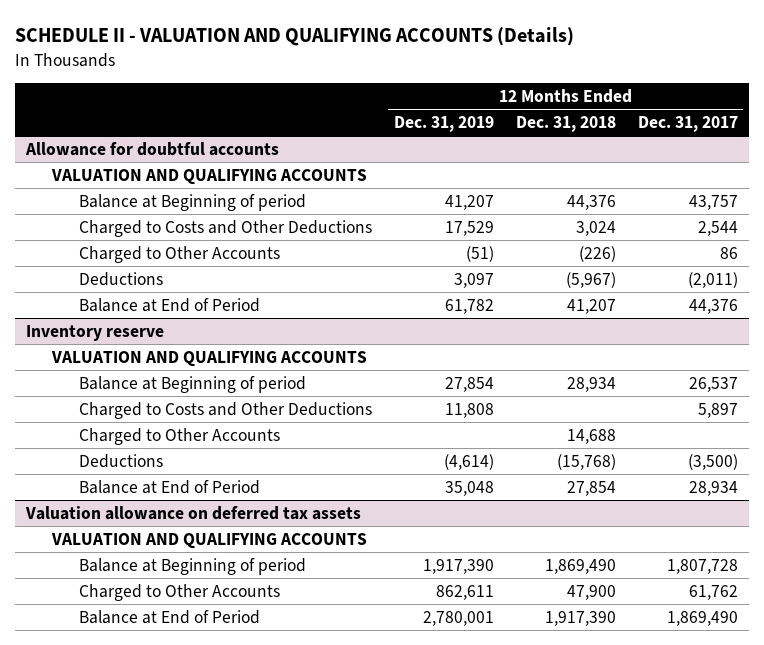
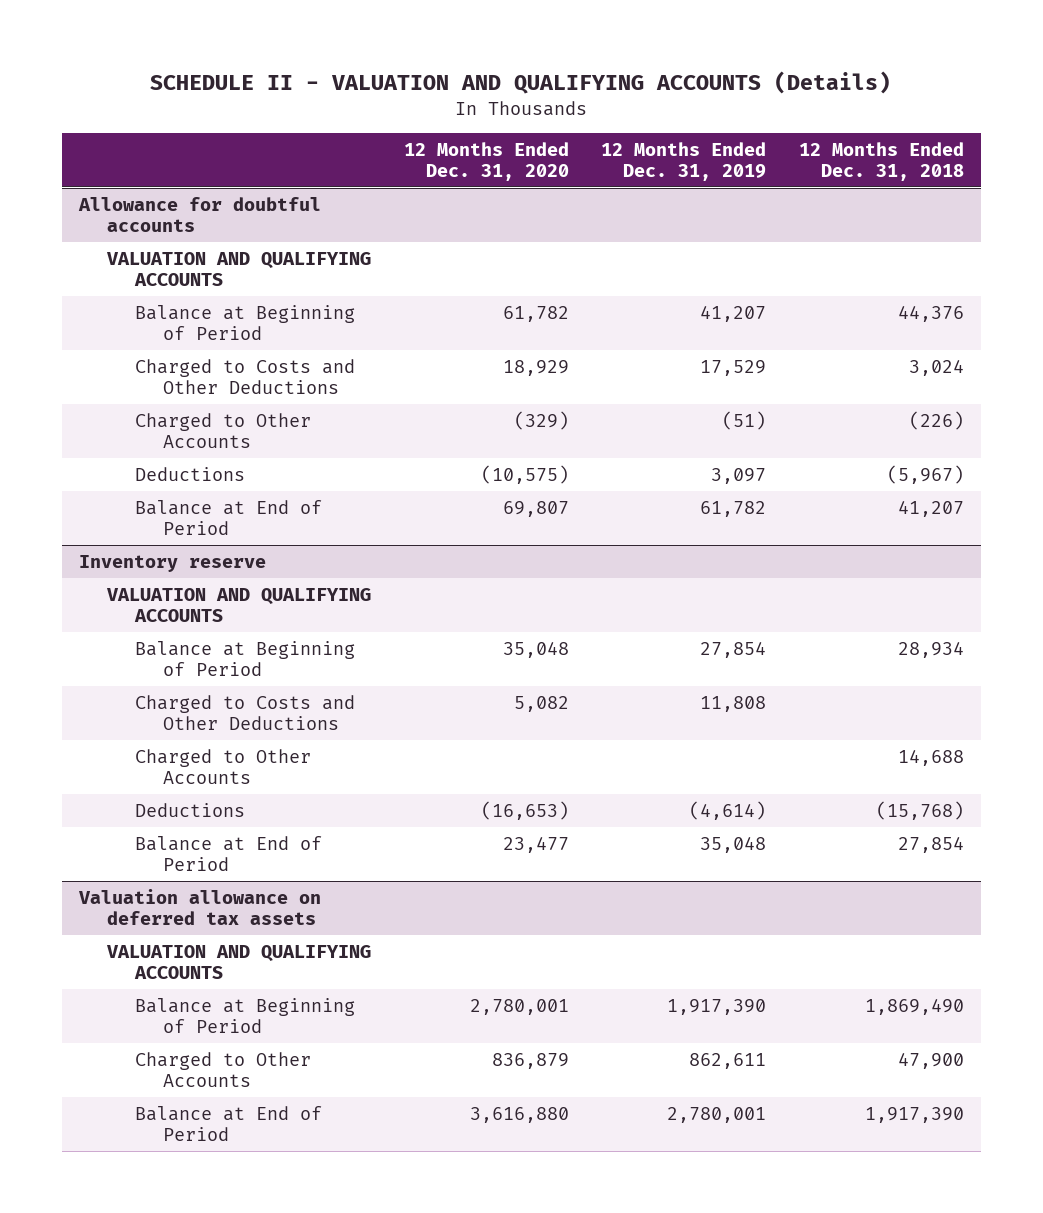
- | 12 Months Ended Dec. 31, 2019 | 12 Months Ended Dec. 31, 2018 | 12 Months Ended Dec. 31, 2017
+ | 12 Months Ended Dec. 31, 2020 | 12 Months Ended Dec. 31, 2019 | 12 Months Ended Dec. 31, 2018
@ Allowance for doubtful accounts
- Balance at Beginning of period | 41,207 | 44,376 | 43,757
+ Balance at Beginning of Period | 61,782 | 41,207 | 44,376
@ Inventory reserve
- Balance at Beginning of period | 27,854 | 28,934 | 26,537
+ Balance at Beginning of Period | 35,048 | 27,854 | 28,934
@ Valuation allowance on deferred tax assets
- Balance at Beginning of period | 1,917,390 | 1,869,490 | 1,807,728
+ Balance at Beginning of Period | 2,780,001 | 1,917,390 | 1,869,490

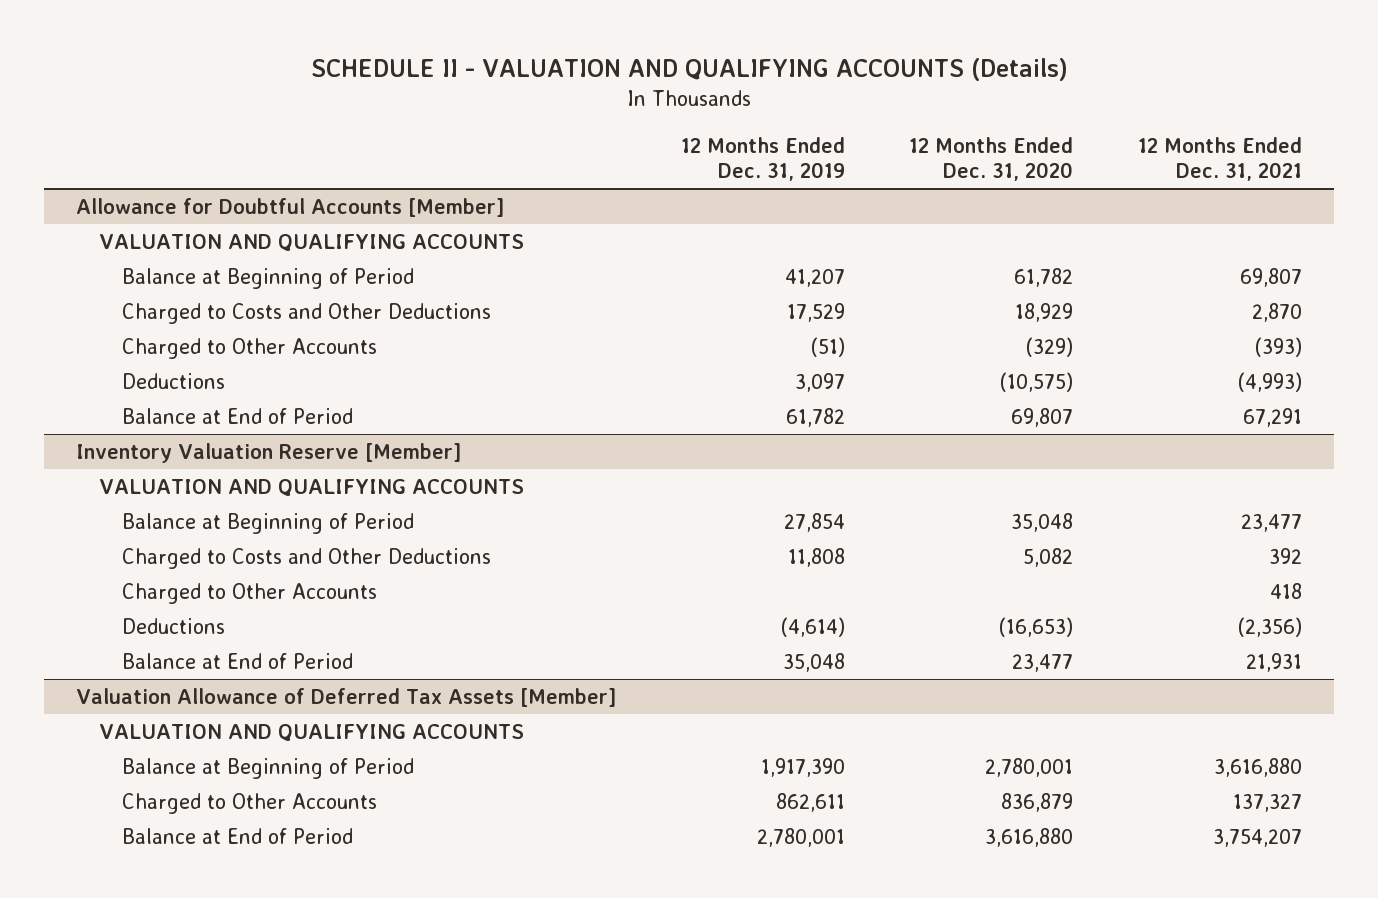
- | 12 Months Ended Dec. 31, 2020 | 12 Months Ended Dec. 31, 2019 | 12 Months Ended Dec. 31, 2018
+ | 12 Months Ended Dec. 31, 2019 | 12 Months Ended Dec. 31, 2020 | 12 Months Ended Dec. 31, 2021
- Allowance for doubtful accounts
+ Allowance for Doubtful Accounts [Member]
- Inventory reserve
+ Inventory Valuation Reserve [Member]
- Valuation allowance on deferred tax assets
+ Valuation Allowance of Deferred Tax Assets [Member]

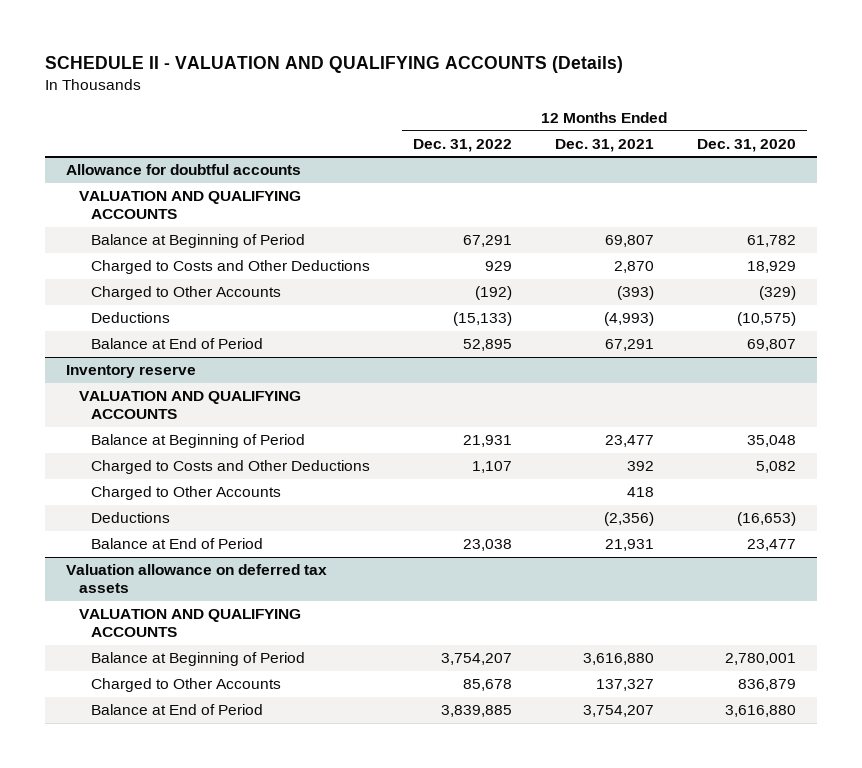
- | 12 Months Ended Dec. 31, 2019 | 12 Months Ended Dec. 31, 2020 | 12 Months Ended Dec. 31, 2021
+ | 12 Months Ended Dec. 31, 2022 | 12 Months Ended Dec. 31, 2021 | 12 Months Ended Dec. 31, 2020
- Allowance for Doubtful Accounts [Member]
+ Allowance for doubtful accounts
- Inventory Valuation Reserve [Member]
+ Inventory reserve
- Valuation Allowance of Deferred Tax Assets [Member]
+ Valuation allowance on deferred tax assets

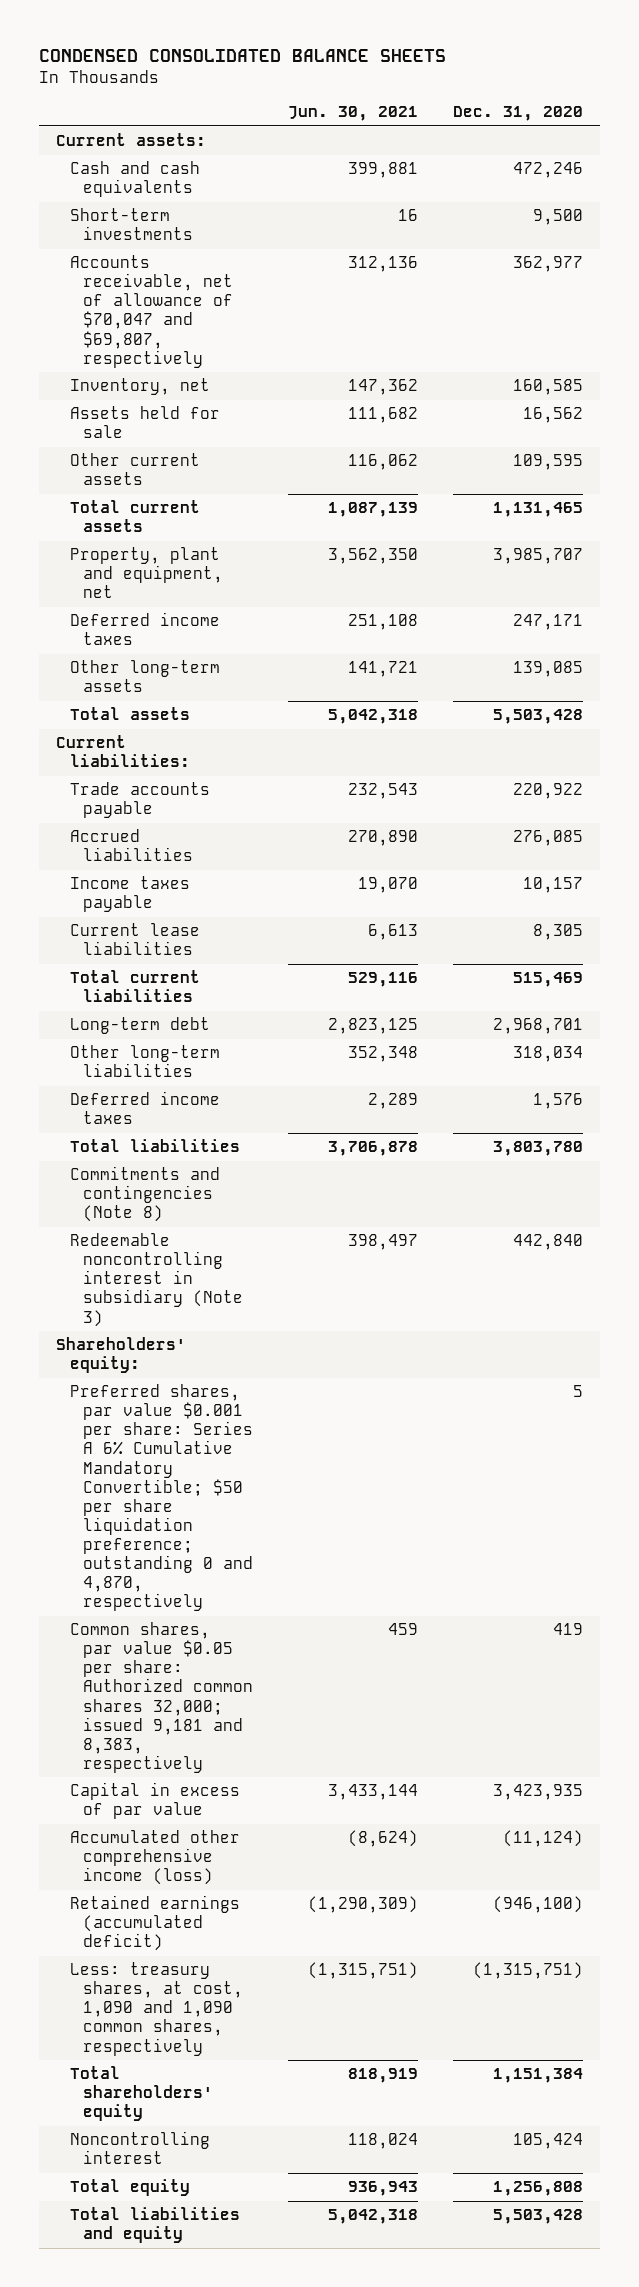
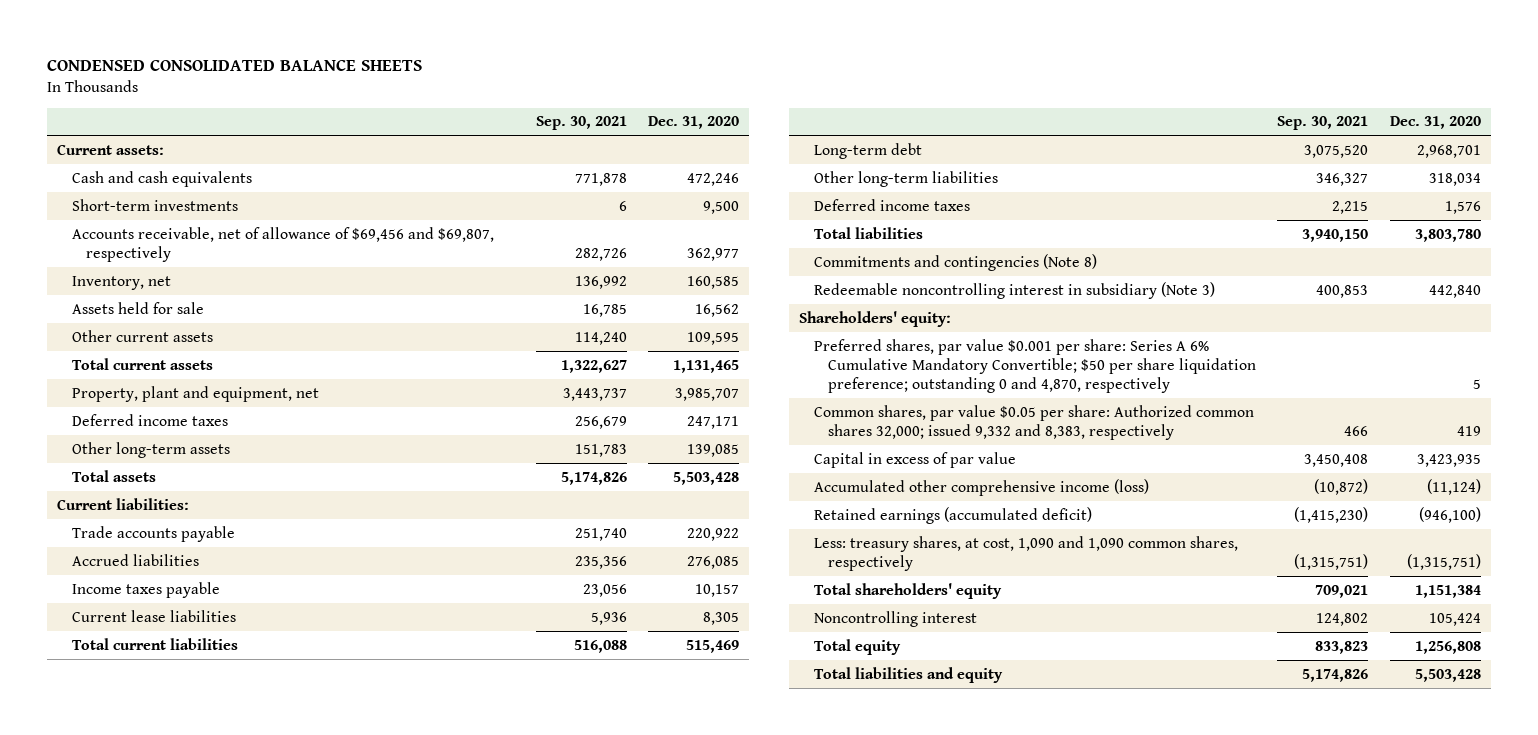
- | Jun. 30, 2021 | Dec. 31, 2020
+ | Sep. 30, 2021 | Dec. 31, 2020
- Accounts receivable, net of allowance of $70,047 and $69,807, respectively | 312,136 | 362,977
+ Accounts receivable, net of allowance of $69,456 and $69,807, respectively | 282,726 | 362,977
- Common shares, par value $0.05 per share: Authorized common shares 32,000; issued 9,181 and 8,383, respectively | 459 | 419
+ Common shares, par value $0.05 per share: Authorized common shares 32,000; issued 9,332 and 8,383, respectively | 466 | 419

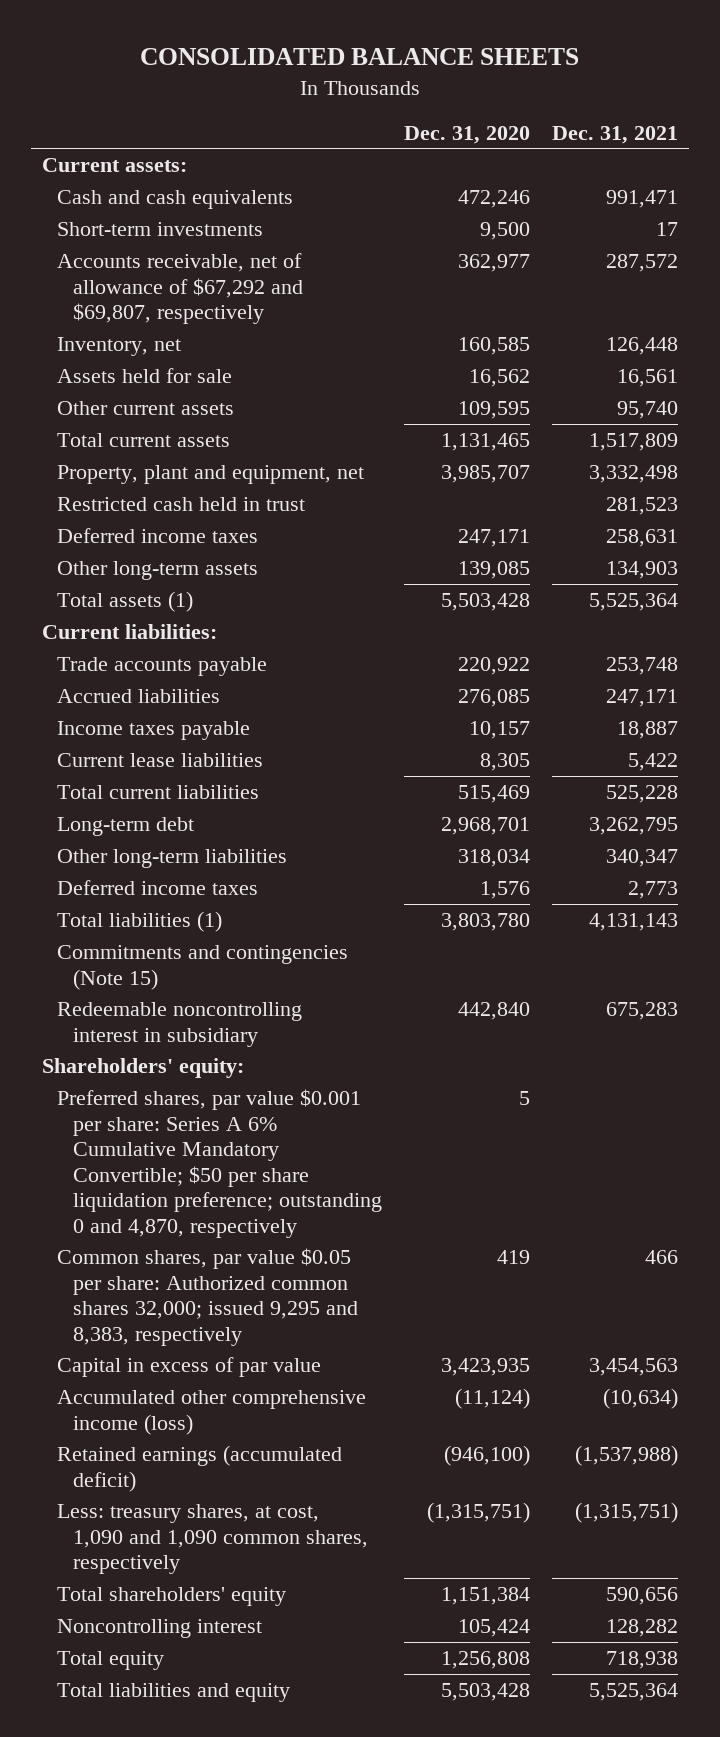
- CONDENSED CONSOLIDATED BALANCE SHEETS
+ CONSOLIDATED BALANCE SHEETS
- | Sep. 30, 2021 | Dec. 31, 2020
+ | Dec. 31, 2020 | Dec. 31, 2021
- Accounts receivable, net of allowance of $69,456 and $69,807, respectively | 282,726 | 362,977
+ Accounts receivable, net of allowance of $67,292 and $69,807, respectively | 362,977 | 287,572
+ Restricted cash held in trust | | 281,523
- Total assets | 5,174,826 | 5,503,428
+ Total assets (1) | 5,503,428 | 5,525,364
- Total liabilities | 3,940,150 | 3,803,780
- Commitments and contingencies (Note 8)
- Redeemable noncontrolling interest in subsidiary (Note 3) | 400,853 | 442,840
+ Total liabilities (1) | 3,803,780 | 4,131,143
+ Commitments and contingencies (Note 15)
+ Redeemable noncontrolling interest in subsidiary | 442,840 | 675,283
- Common shares, par value $0.05 per share: Authorized common shares 32,000; issued 9,332 and 8,383, respectively | 466 | 419
+ Common shares, par value $0.05 per share: Authorized common shares 32,000; issued 9,295 and 8,383, respectively | 419 | 466

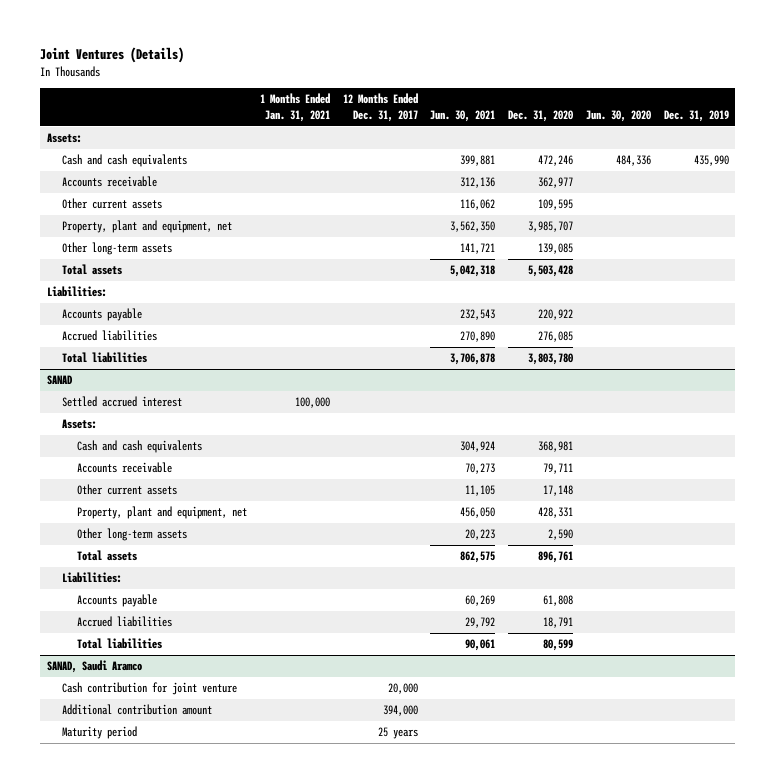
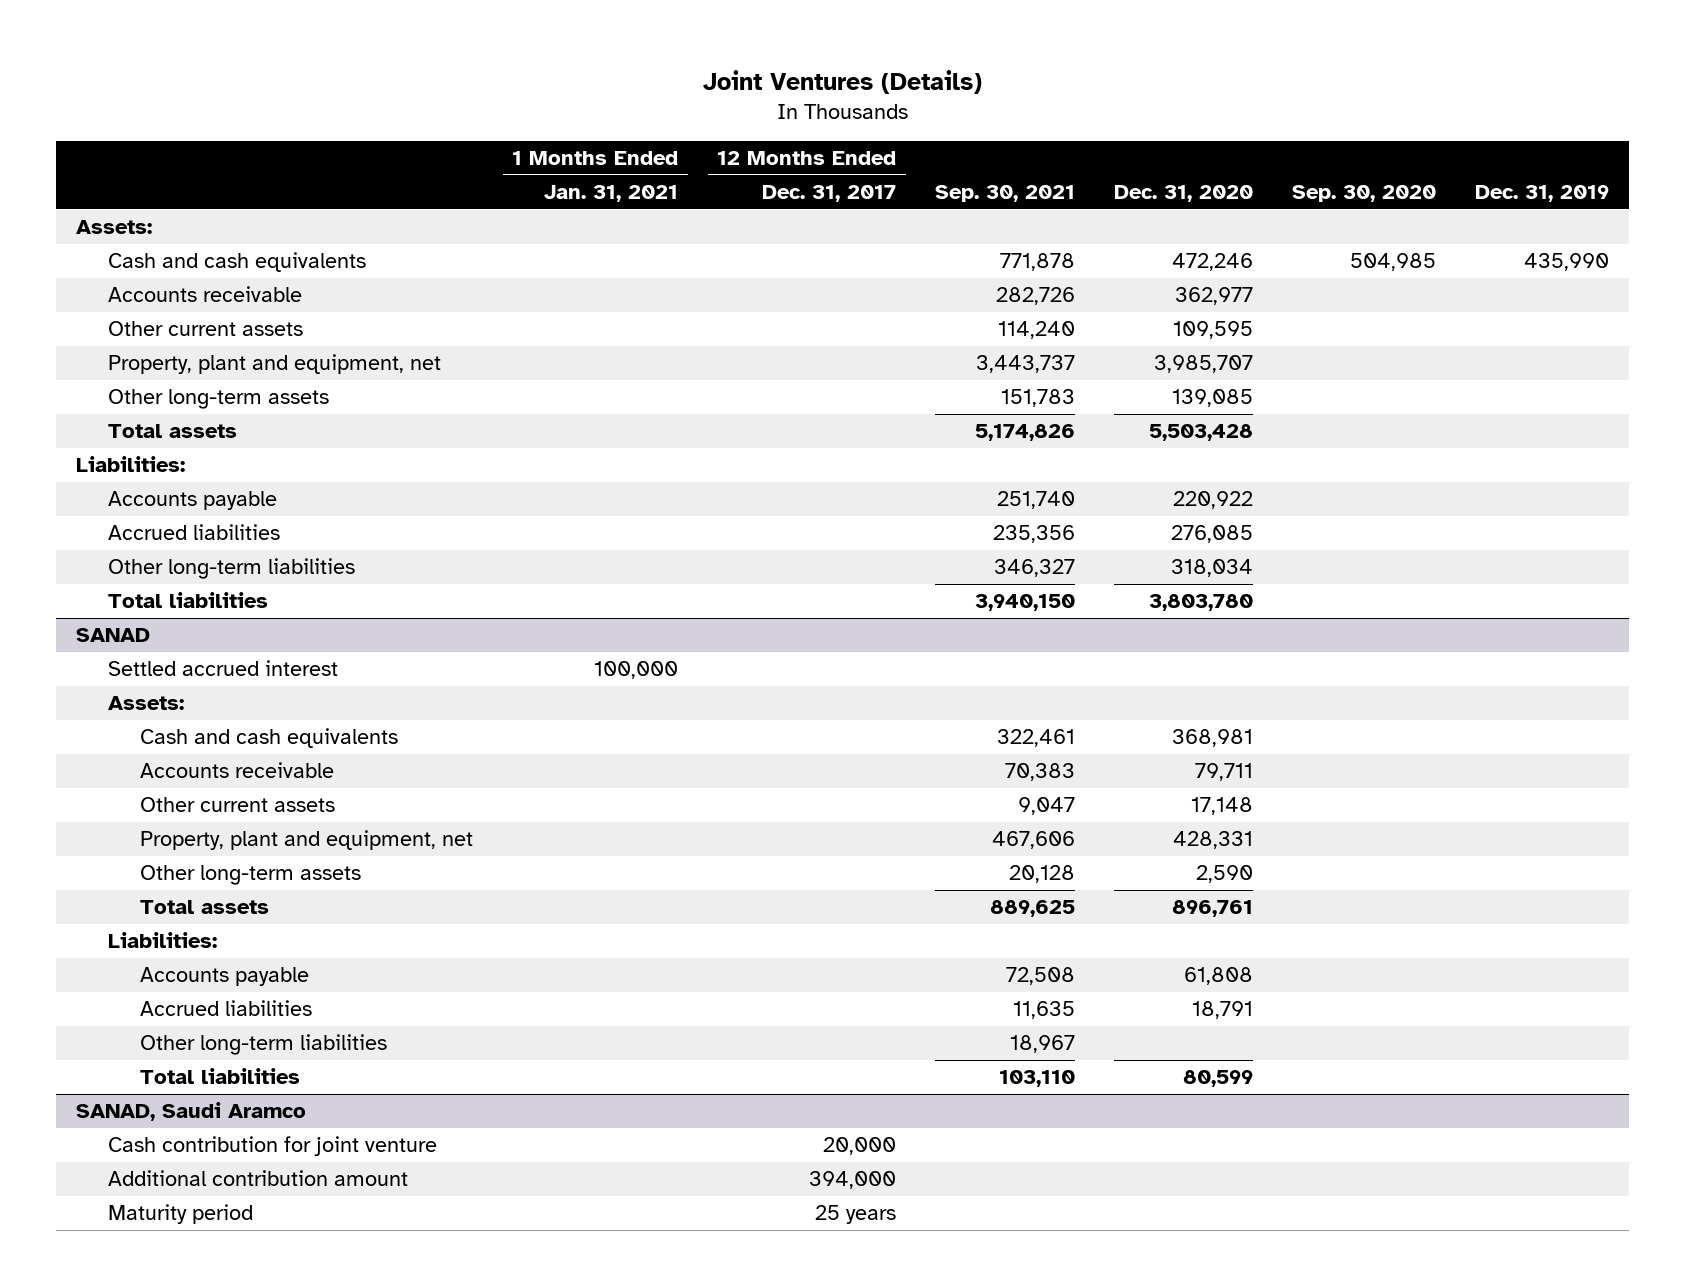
- | 1 Months Ended Jan. 31, 2021 | 12 Months Ended Dec. 31, 2017 | Jun. 30, 2021 | Dec. 31, 2020 | Jun. 30, 2020 | Dec. 31, 2019
+ | 1 Months Ended Jan. 31, 2021 | 12 Months Ended Dec. 31, 2017 | Sep. 30, 2021 | Dec. 31, 2020 | Sep. 30, 2020 | Dec. 31, 2019
+ Other long-term liabilities | | | 346,327 | 318,034 | |
@ SANAD
+ Other long-term liabilities | | | 18,967 | | |

